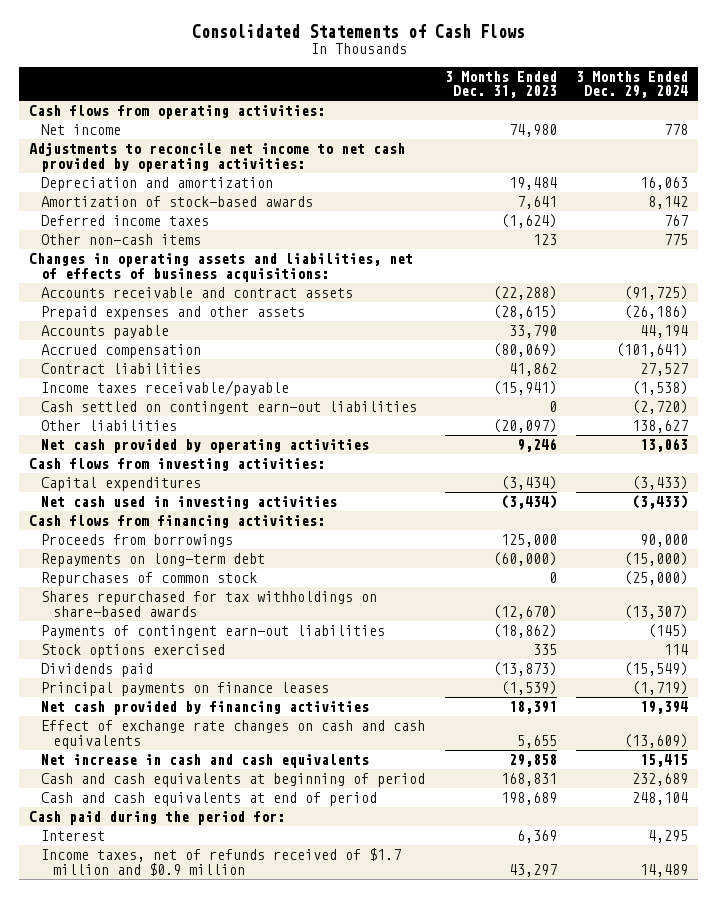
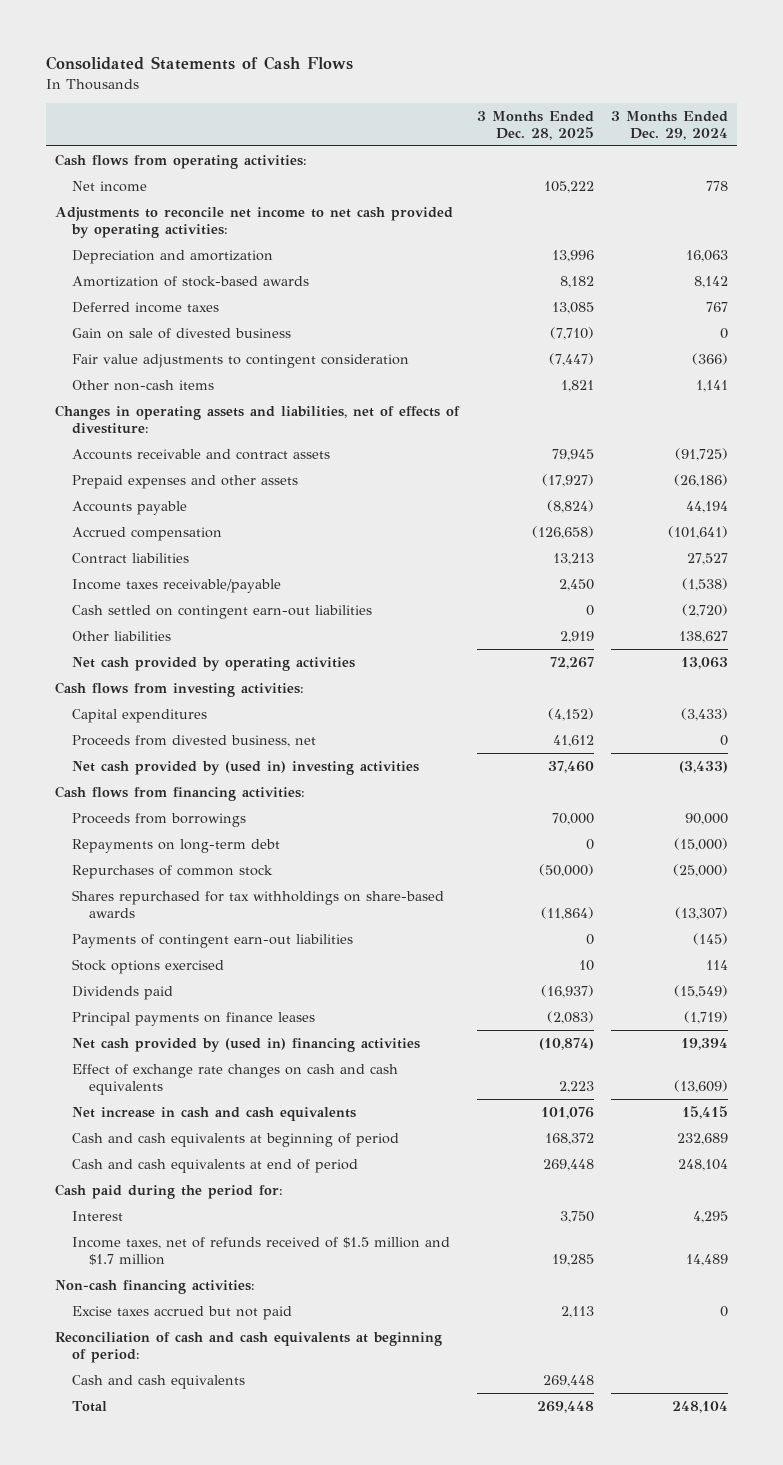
- | 3 Months Ended Dec. 31, 2023 | 3 Months Ended Dec. 29, 2024
+ | 3 Months Ended Dec. 28, 2025 | 3 Months Ended Dec. 29, 2024
- Other non-cash items | 123 | 775
- Changes in operating assets and liabilities, net of effects of business acquisitions:
+ Gain on sale of divested business | (7,710) | 0
+ Fair value adjustments to contingent consideration | (7,447) | (366)
+ Other non-cash items | 1,821 | 1,141
+ Changes in operating assets and liabilities, net of effects of divestiture:
- Net cash used in investing activities | (3,434) | (3,433)
+ Proceeds from divested business, net | 41,612 | 0
+ Net cash provided by (used in) investing activities | 37,460 | (3,433)
- Net cash provided by financing activities | 18,391 | 19,394
+ Net cash provided by (used in) financing activities | (10,874) | 19,394
- Income taxes, net of refunds received of $1.7 million and $0.9 million | 43,297 | 14,489
+ Income taxes, net of refunds received of $1.5 million and $1.7 million | 19,285 | 14,489
+ Non-cash financing activities:
+ Excise taxes accrued but not paid | 2,113 | 0
+ Reconciliation of cash and cash equivalents at beginning of period:
+ Cash and cash equivalents | 269,448 |
+ Total | 269,448 | 248,104

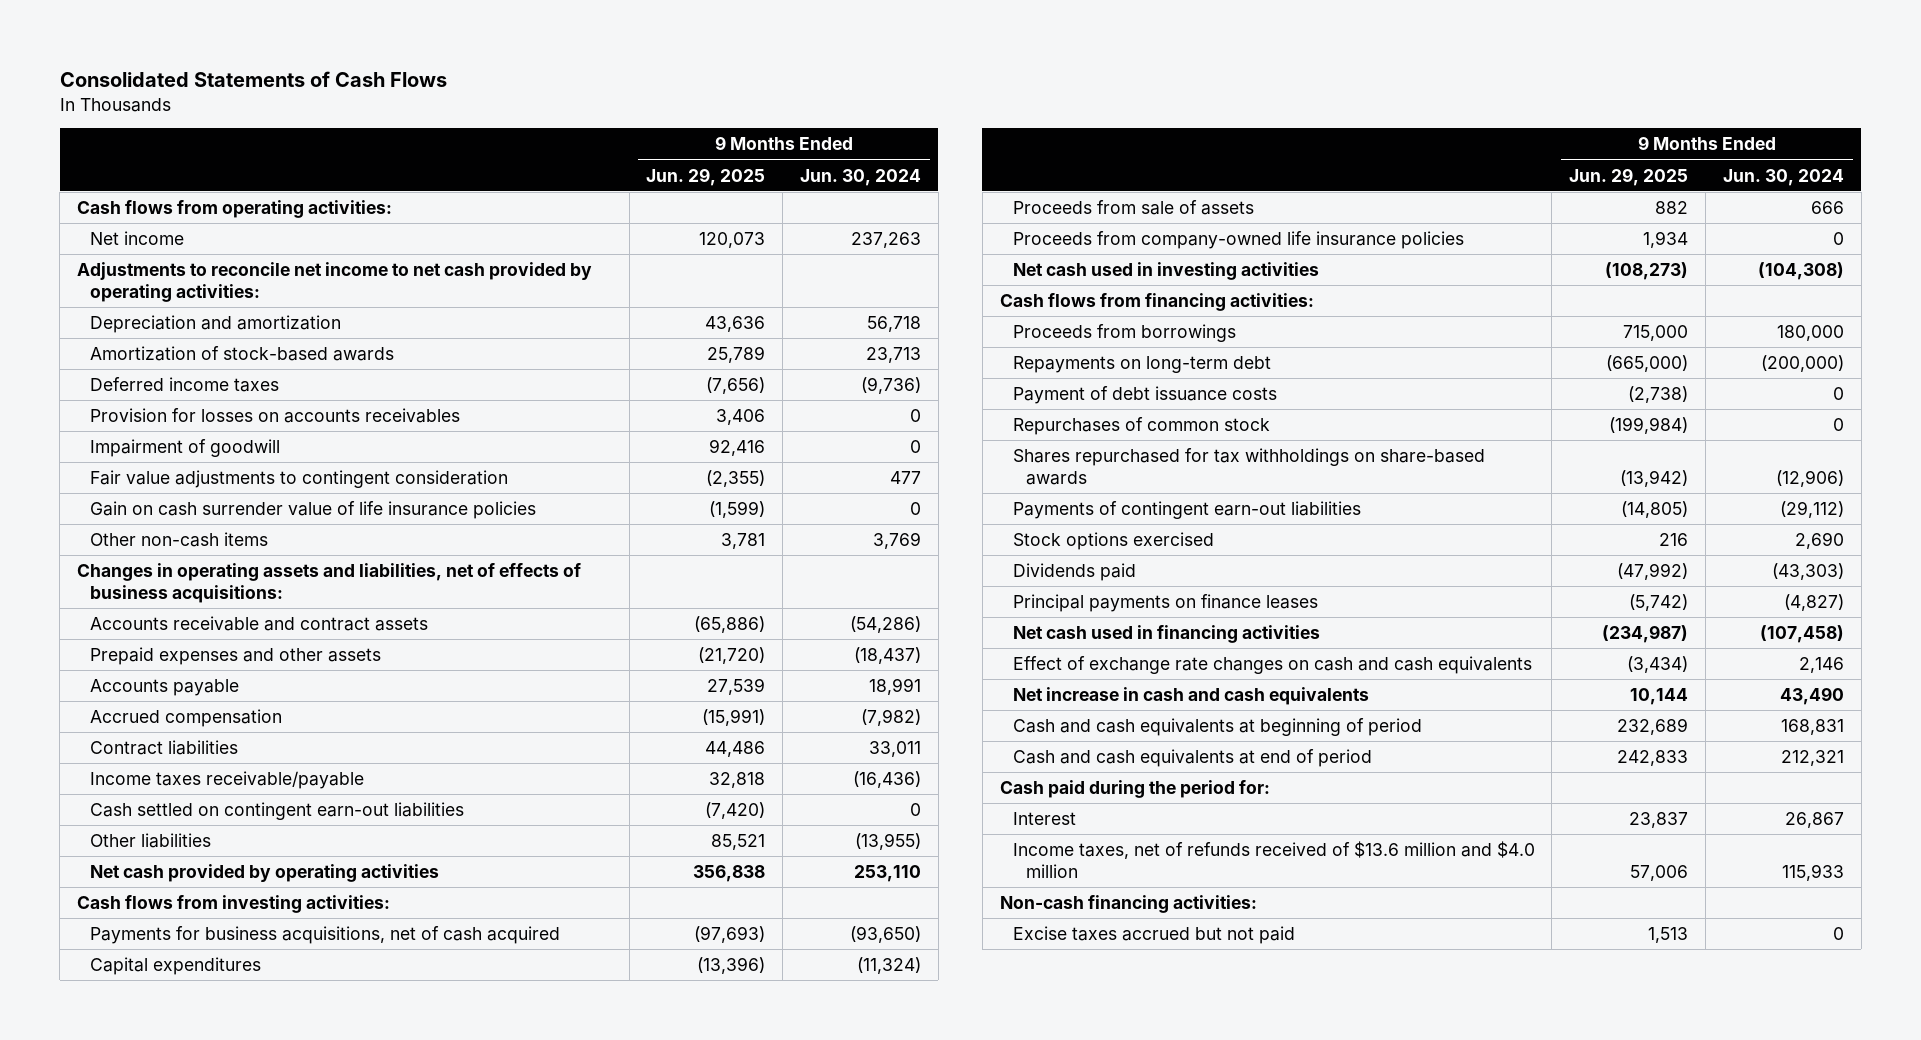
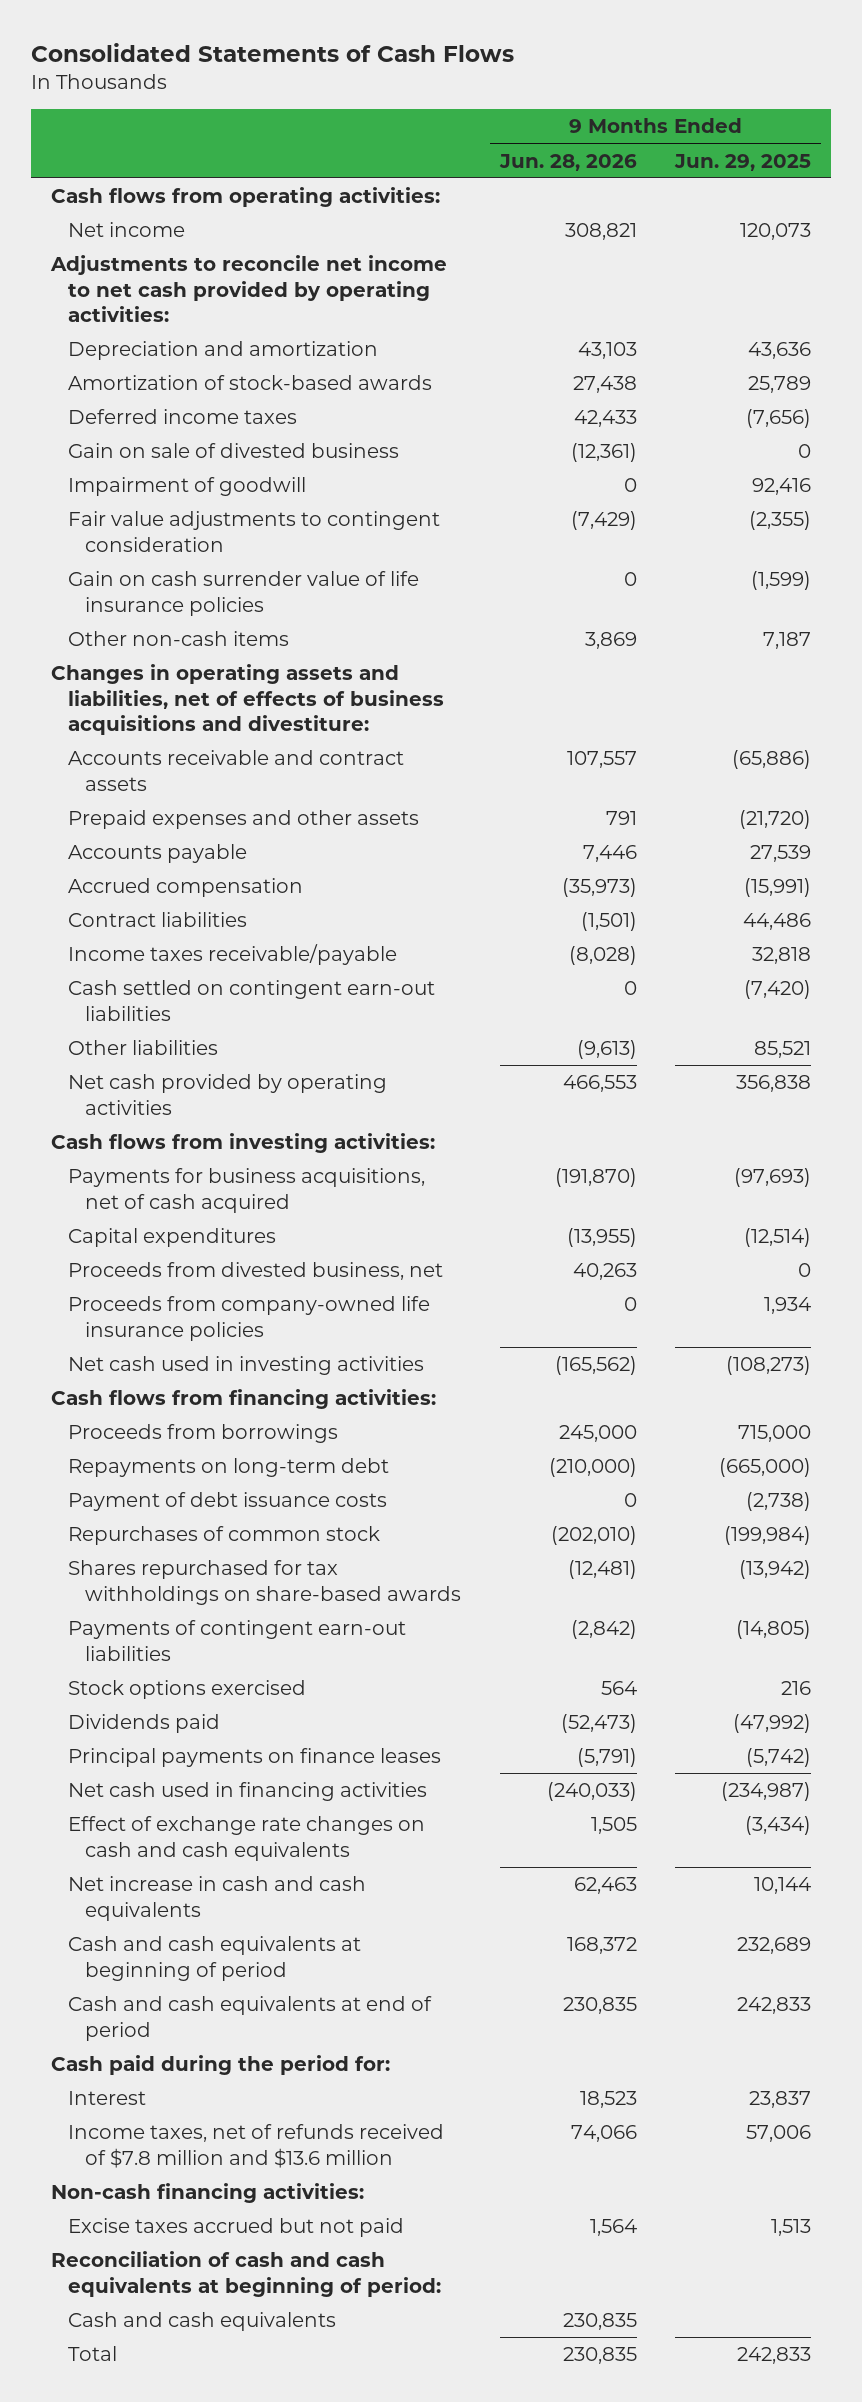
- | 9 Months Ended Jun. 29, 2025 | 9 Months Ended Jun. 30, 2024
+ | 9 Months Ended Jun. 28, 2026 | 9 Months Ended Jun. 29, 2025
- Provision for losses on accounts receivables | 3,406 | 0
+ Gain on sale of divested business | (12,361) | 0
- Other non-cash items | 3,781 | 3,769
- Changes in operating assets and liabilities, net of effects of business acquisitions:
+ Other non-cash items | 3,869 | 7,187
+ Changes in operating assets and liabilities, net of effects of business acquisitions and divestiture:
- Capital expenditures | (13,396) | (11,324)
- Proceeds from sale of assets | 882 | 666
+ Capital expenditures | (13,955) | (12,514)
+ Proceeds from divested business, net | 40,263 | 0
- Income taxes, net of refunds received of $13.6 million and $4.0 million | 57,006 | 115,933
+ Income taxes, net of refunds received of $7.8 million and $13.6 million | 74,066 | 57,006
+ Reconciliation of cash and cash equivalents at beginning of period:
+ Cash and cash equivalents | 230,835 |
+ Total | 230,835 | 242,833

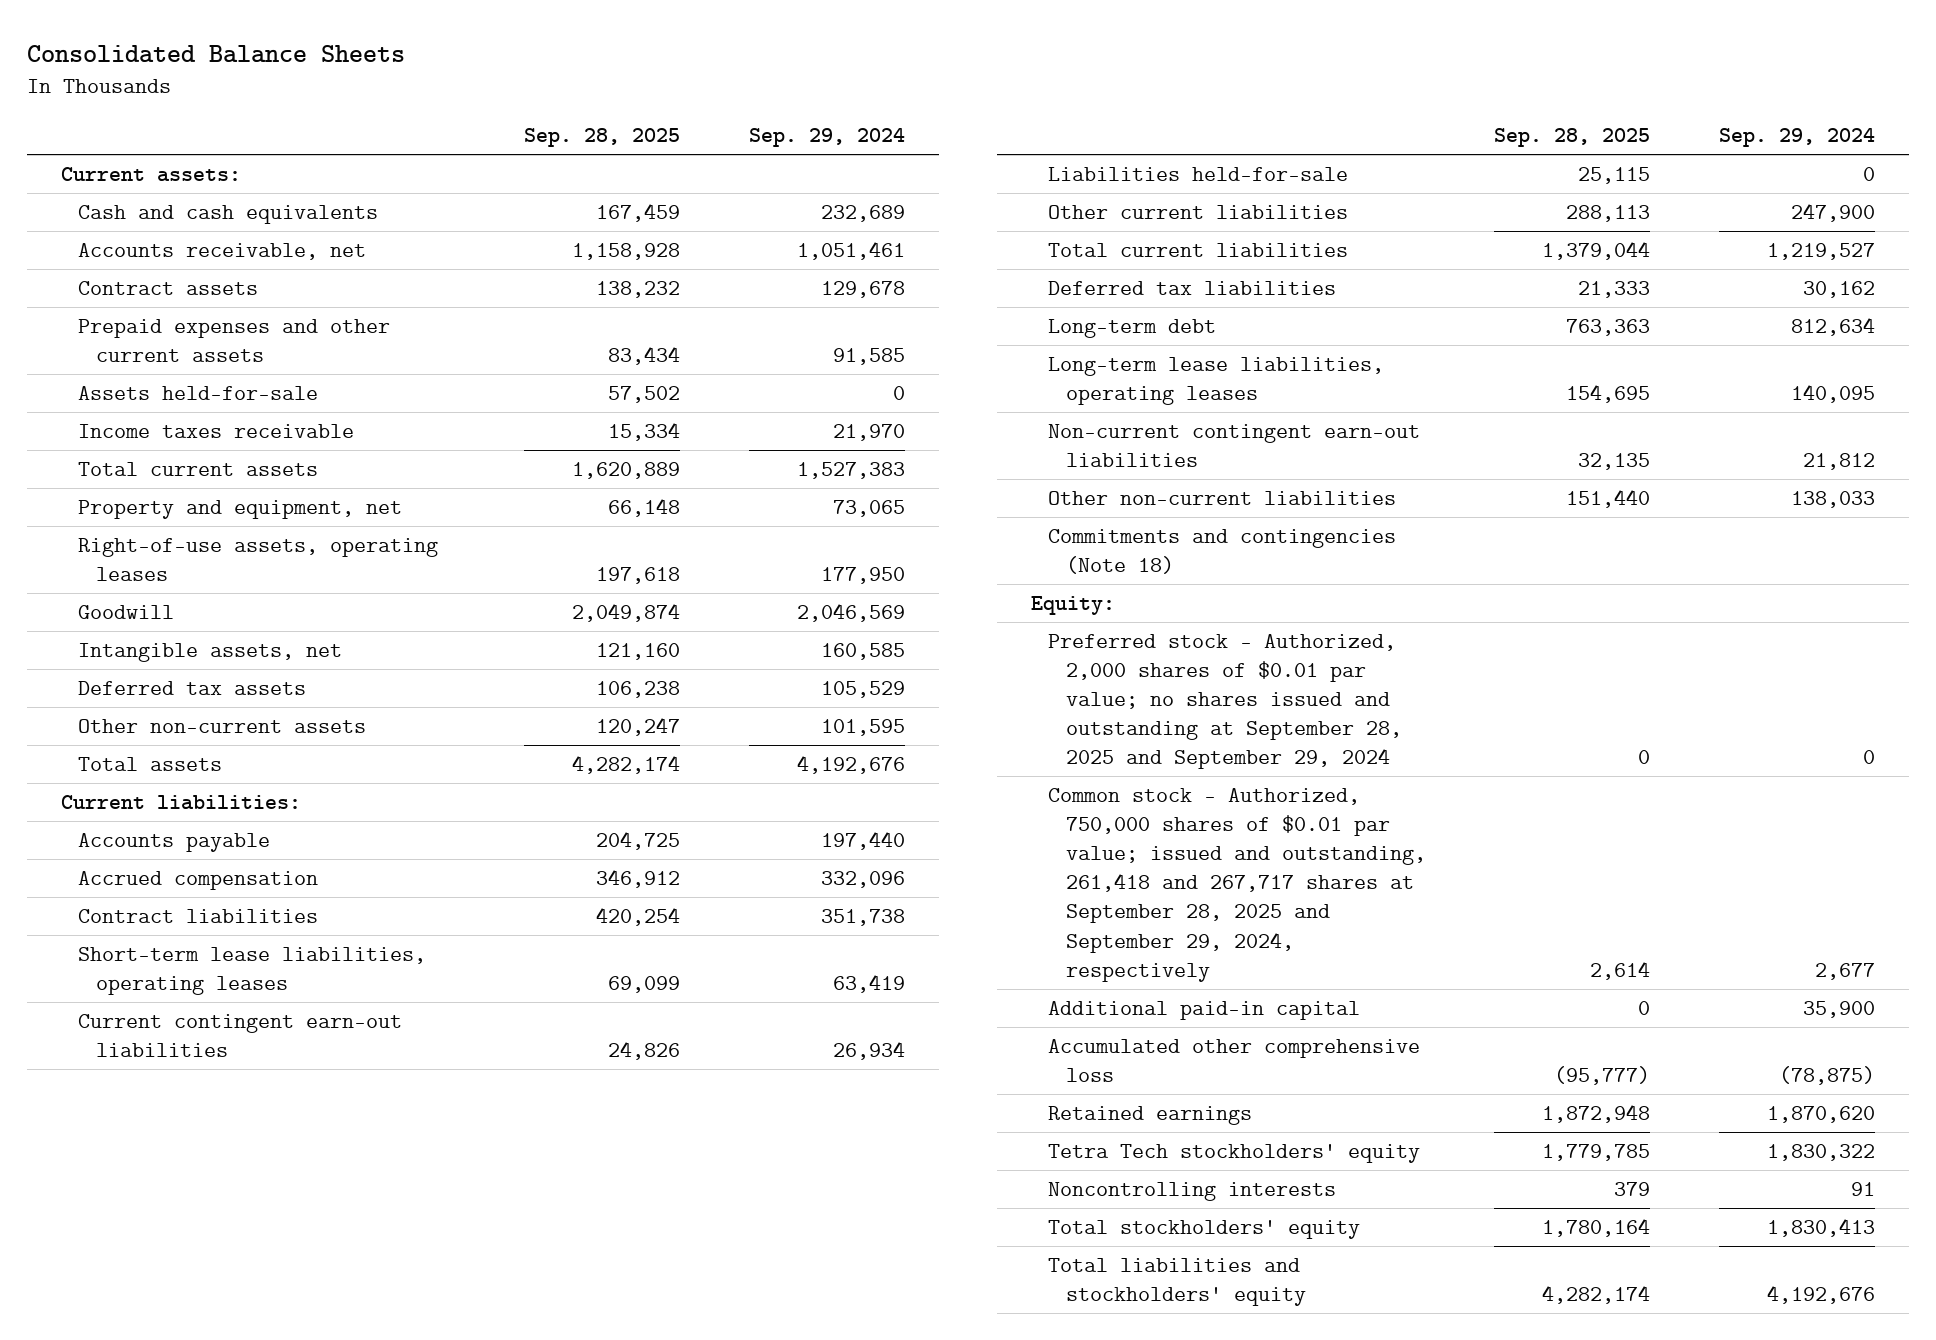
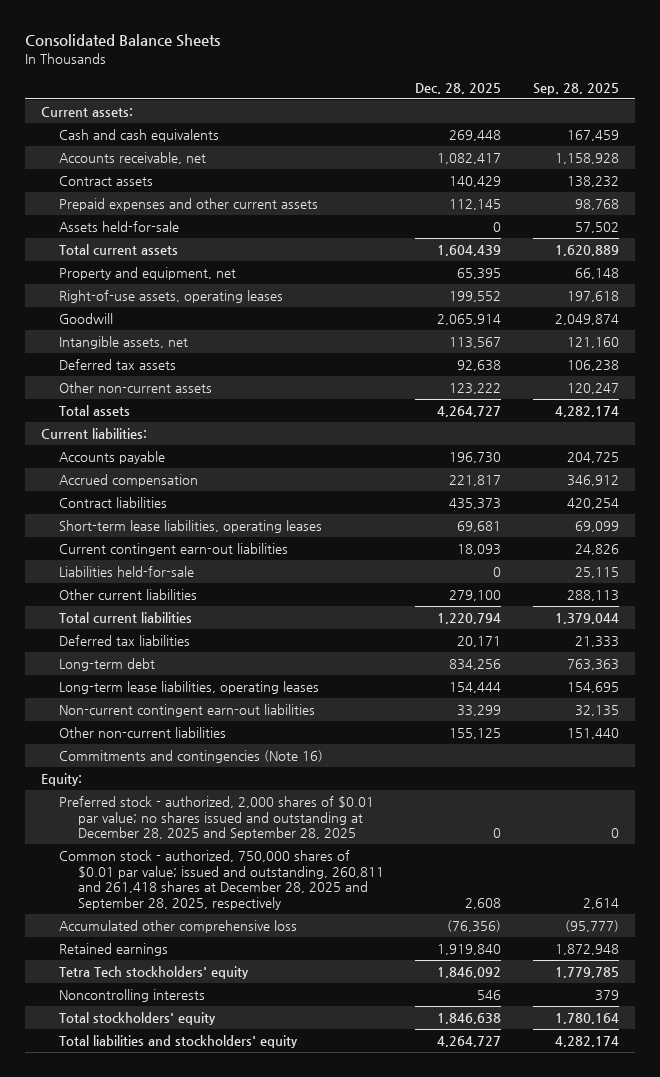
- | Sep. 28, 2025 | Sep. 29, 2024
+ | Dec. 28, 2025 | Sep. 28, 2025
- Prepaid expenses and other current assets | 83,434 | 91,585
+ Prepaid expenses and other current assets | 112,145 | 98,768
- Income taxes receivable | 15,334 | 21,970
- Commitments and contingencies (Note 18)
+ Commitments and contingencies (Note 16)
- Preferred stock - Authorized, 2,000 shares of $0.01 par value; no shares issued and outstanding at September 28, 2025 and September 29, 2024 | 0 | 0
- Common stock - Authorized, 750,000 shares of $0.01 par value; issued and outstanding, 261,418 and 267,717 shares at September 28, 2025 and September 29, 2024, respectively | 2,614 | 2,677
- Additional paid-in capital | 0 | 35,900
+ Preferred stock - authorized, 2,000 shares of $0.01 par value; no shares issued and outstanding at December 28, 2025 and September 28, 2025 | 0 | 0
+ Common stock - authorized, 750,000 shares of $0.01 par value; issued and outstanding, 260,811 and 261,418 shares at December 28, 2025 and September 28, 2025, respectively | 2,608 | 2,614

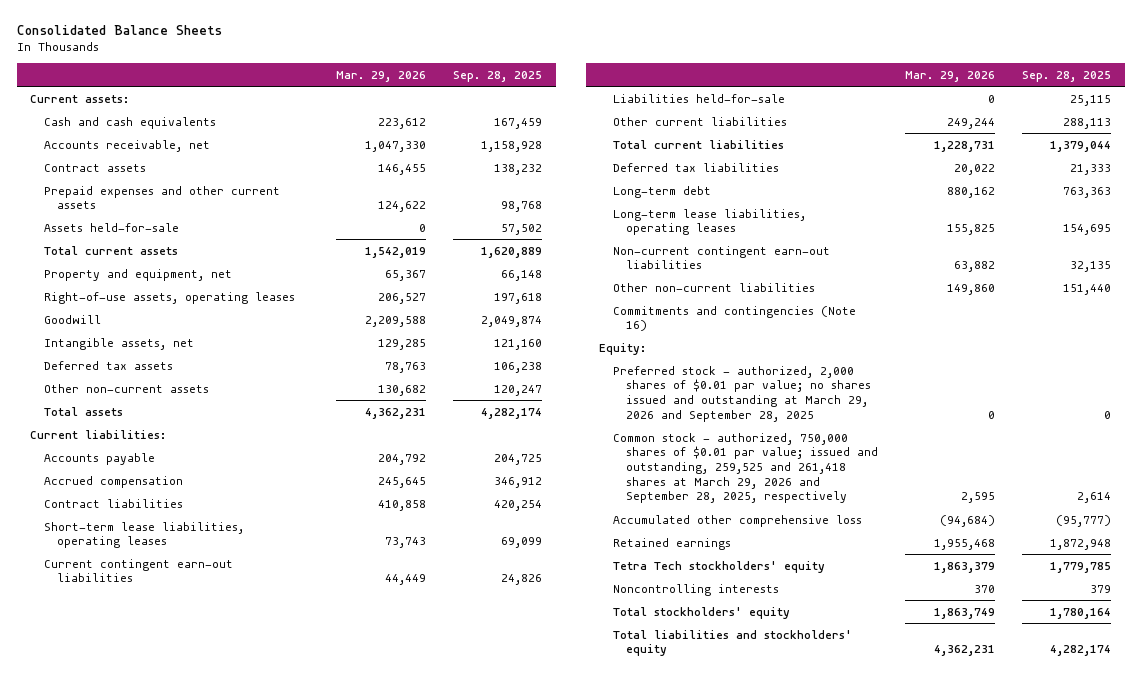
- | Dec. 28, 2025 | Sep. 28, 2025
+ | Mar. 29, 2026 | Sep. 28, 2025
- Preferred stock - authorized, 2,000 shares of $0.01 par value; no shares issued and outstanding at December 28, 2025 and September 28, 2025 | 0 | 0
- Common stock - authorized, 750,000 shares of $0.01 par value; issued and outstanding, 260,811 and 261,418 shares at December 28, 2025 and September 28, 2025, respectively | 2,608 | 2,614
+ Preferred stock - authorized, 2,000 shares of $0.01 par value; no shares issued and outstanding at March 29, 2026 and September 28, 2025 | 0 | 0
+ Common stock - authorized, 750,000 shares of $0.01 par value; issued and outstanding, 259,525 and 261,418 shares at March 29, 2026 and September 28, 2025, respectively | 2,595 | 2,614

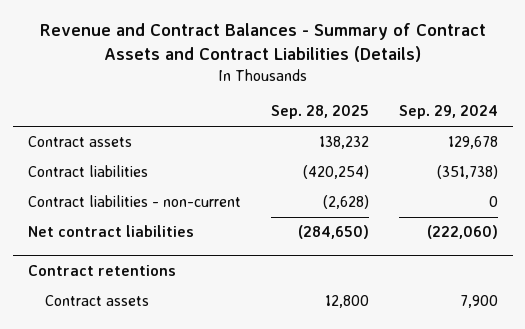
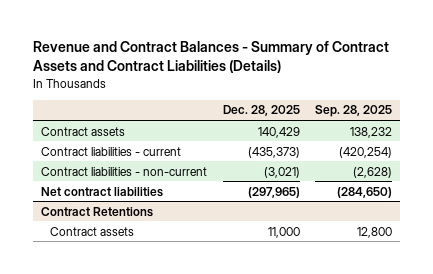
- | Sep. 28, 2025 | Sep. 29, 2024
+ | Dec. 28, 2025 | Sep. 28, 2025
- Contract liabilities | (420,254) | (351,738)
+ Contract liabilities - current | (435,373) | (420,254)
- Contract retentions
+ Contract Retentions

